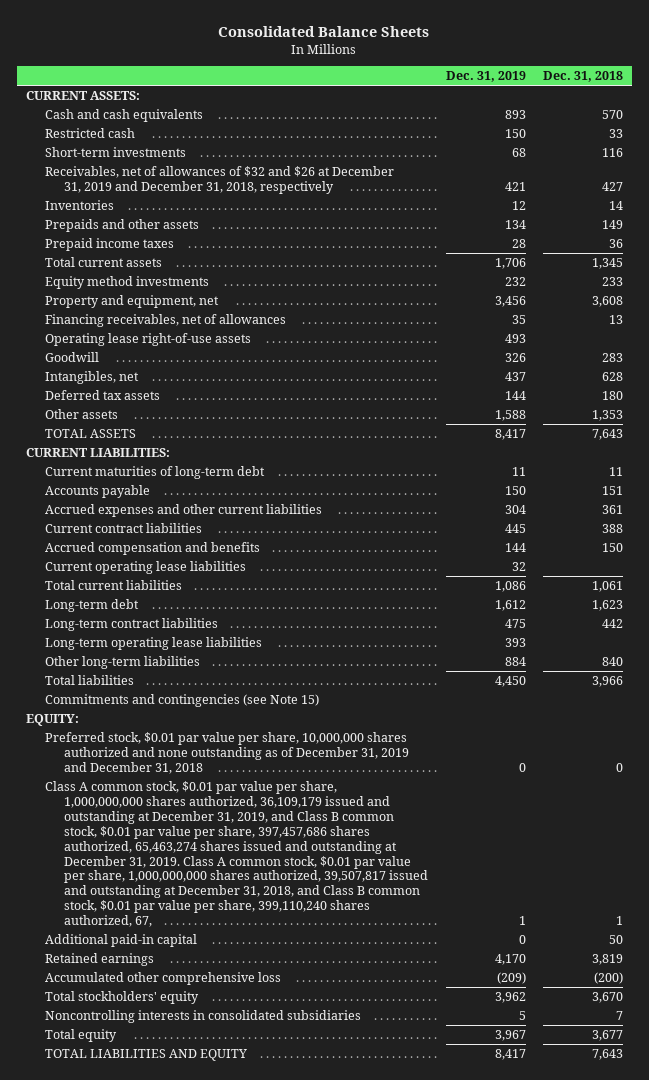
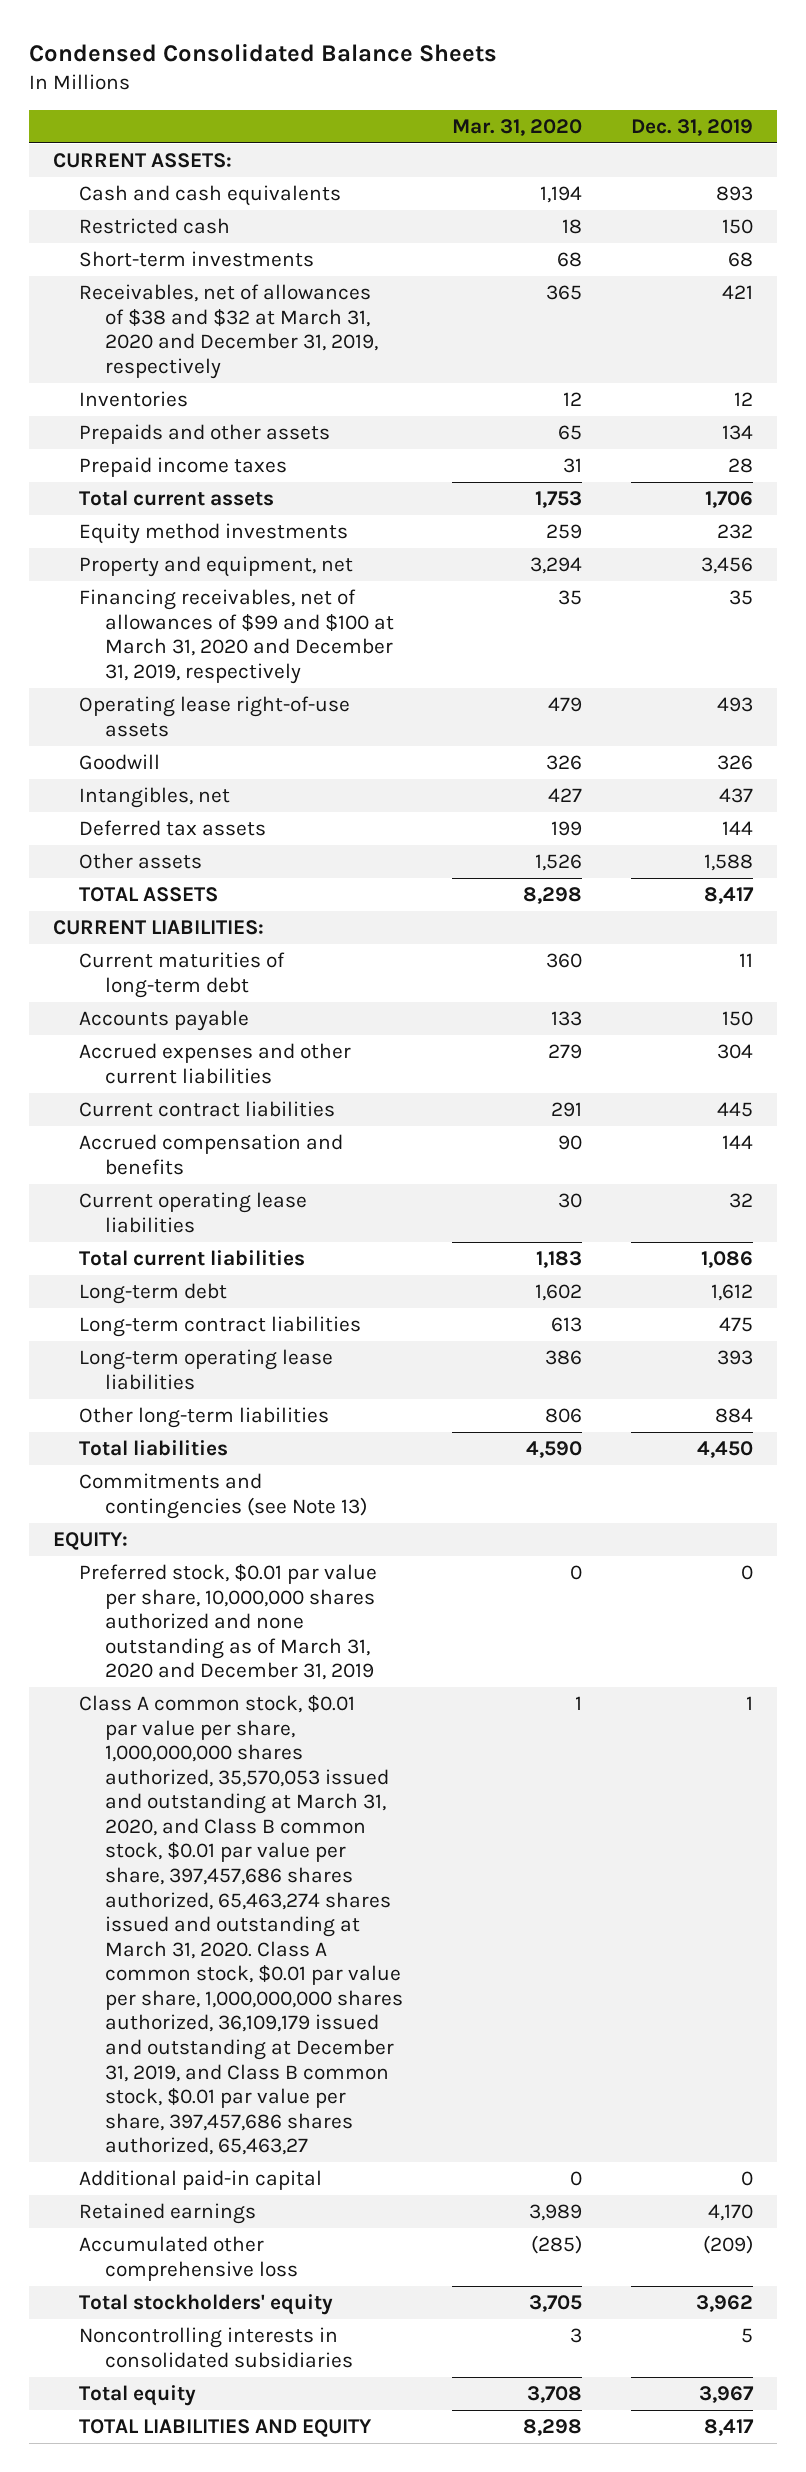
- Consolidated Balance Sheets
+ Condensed Consolidated Balance Sheets
- | Dec. 31, 2019 | Dec. 31, 2018
+ | Mar. 31, 2020 | Dec. 31, 2019
- Receivables, net of allowances of $32 and $26 at December 31, 2019 and December 31, 2018, respectively | 421 | 427
+ Receivables, net of allowances of $38 and $32 at March 31, 2020 and December 31, 2019, respectively | 365 | 421
- Financing receivables, net of allowances | 35 | 13
+ Financing receivables, net of allowances of $99 and $100 at March 31, 2020 and December 31, 2019, respectively | 35 | 35
- Commitments and contingencies (see Note 15)
+ Commitments and contingencies (see Note 13)
- Preferred stock, $0.01 par value per share, 10,000,000 shares authorized and none outstanding as of December 31, 2019 and December 31, 2018 | 0 | 0
- Class A common stock, $0.01 par value per share, 1,000,000,000 shares authorized, 36,109,179 issued and outstanding at December 31, 2019, and Class B common stock, $0.01 par value per share, 397,457,686 shares authorized, 65,463,274 shares issued and outstanding at December 31, 2019. Class A common stock, $0.01 par value per share, 1,000,000,000 shares authorized, 39,507,817 issued and outstanding at December 31, 2018, and Class B common stock, $0.01 par value per share, 399,110,240 shares authorized, 67, | 1 | 1
+ Preferred stock, $0.01 par value per share, 10,000,000 shares authorized and none outstanding as of March 31, 2020 and December 31, 2019 | 0 | 0
+ Class A common stock, $0.01 par value per share, 1,000,000,000 shares authorized, 35,570,053 issued and outstanding at March 31, 2020, and Class B common stock, $0.01 par value per share, 397,457,686 shares authorized, 65,463,274 shares issued and outstanding at March 31, 2020. Class A common stock, $0.01 par value per share, 1,000,000,000 shares authorized, 36,109,179 issued and outstanding at December 31, 2019, and Class B common stock, $0.01 par value per share, 397,457,686 shares authorized, 65,463,27 | 1 | 1

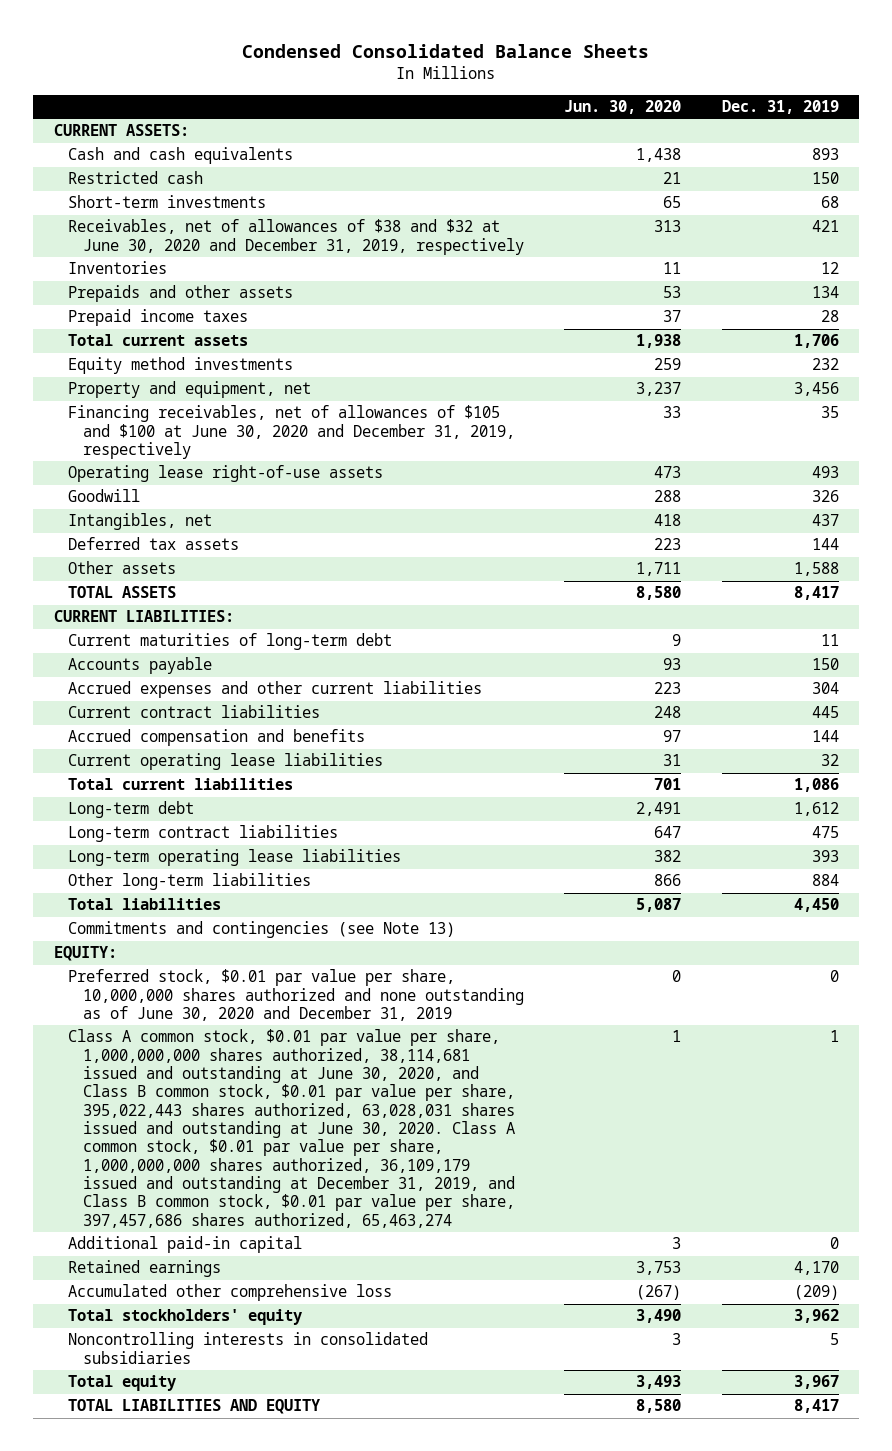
- | Mar. 31, 2020 | Dec. 31, 2019
+ | Jun. 30, 2020 | Dec. 31, 2019
- Receivables, net of allowances of $38 and $32 at March 31, 2020 and December 31, 2019, respectively | 365 | 421
+ Receivables, net of allowances of $38 and $32 at June 30, 2020 and December 31, 2019, respectively | 313 | 421
- Financing receivables, net of allowances of $99 and $100 at March 31, 2020 and December 31, 2019, respectively | 35 | 35
+ Financing receivables, net of allowances of $105 and $100 at June 30, 2020 and December 31, 2019, respectively | 33 | 35
- Preferred stock, $0.01 par value per share, 10,000,000 shares authorized and none outstanding as of March 31, 2020 and December 31, 2019 | 0 | 0
- Class A common stock, $0.01 par value per share, 1,000,000,000 shares authorized, 35,570,053 issued and outstanding at March 31, 2020, and Class B common stock, $0.01 par value per share, 397,457,686 shares authorized, 65,463,274 shares issued and outstanding at March 31, 2020. Class A common stock, $0.01 par value per share, 1,000,000,000 shares authorized, 36,109,179 issued and outstanding at December 31, 2019, and Class B common stock, $0.01 par value per share, 397,457,686 shares authorized, 65,463,27 | 1 | 1
+ Preferred stock, $0.01 par value per share, 10,000,000 shares authorized and none outstanding as of June 30, 2020 and December 31, 2019 | 0 | 0
+ Class A common stock, $0.01 par value per share, 1,000,000,000 shares authorized, 38,114,681 issued and outstanding at June 30, 2020, and Class B common stock, $0.01 par value per share, 395,022,443 shares authorized, 63,028,031 shares issued and outstanding at June 30, 2020. Class A common stock, $0.01 par value per share, 1,000,000,000 shares authorized, 36,109,179 issued and outstanding at December 31, 2019, and Class B common stock, $0.01 par value per share, 397,457,686 shares authorized, 65,463,274 | 1 | 1

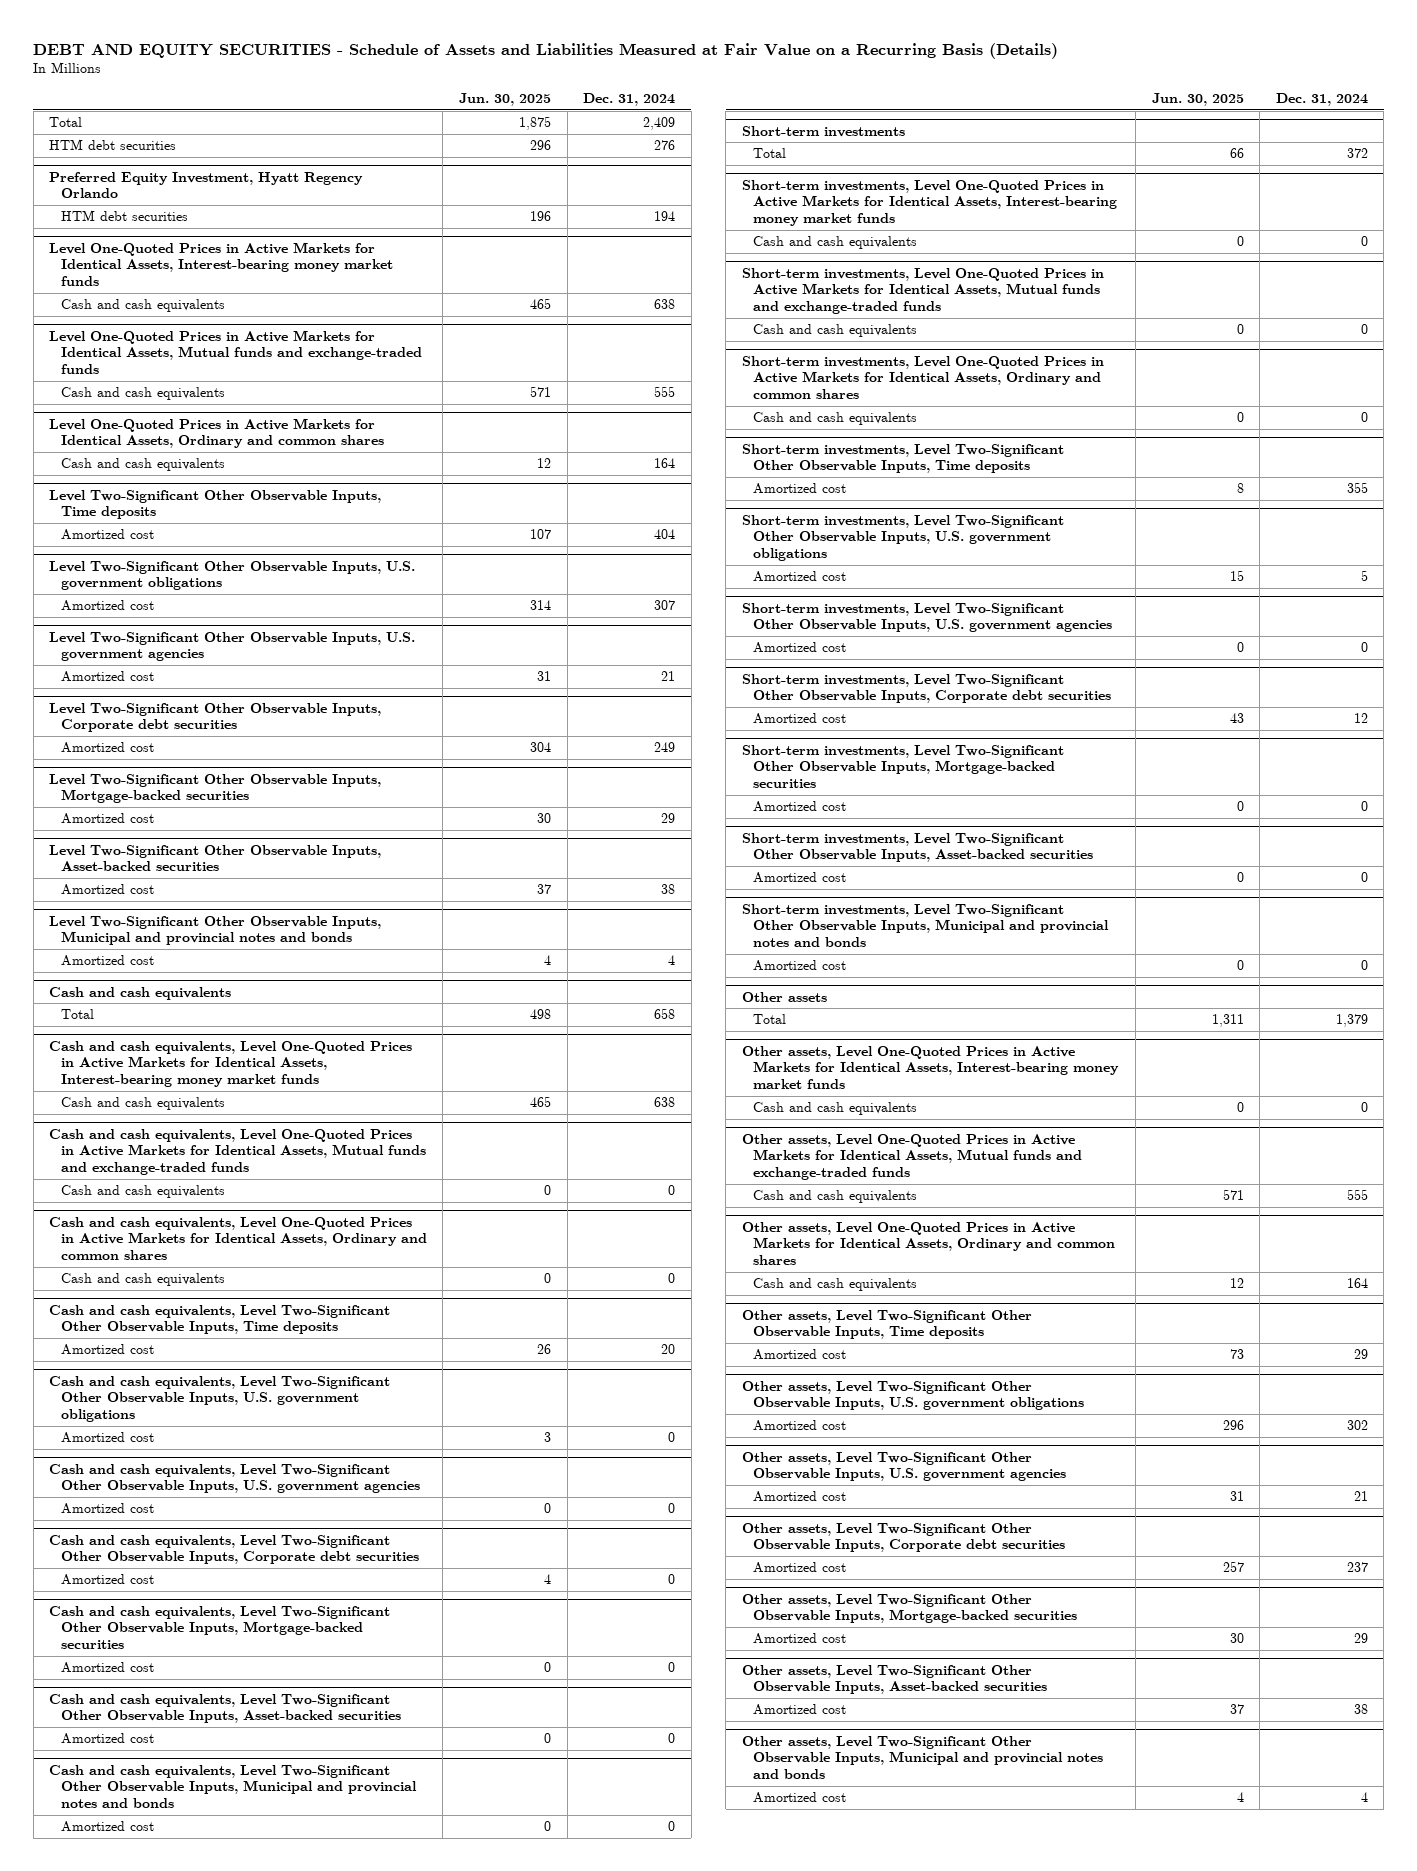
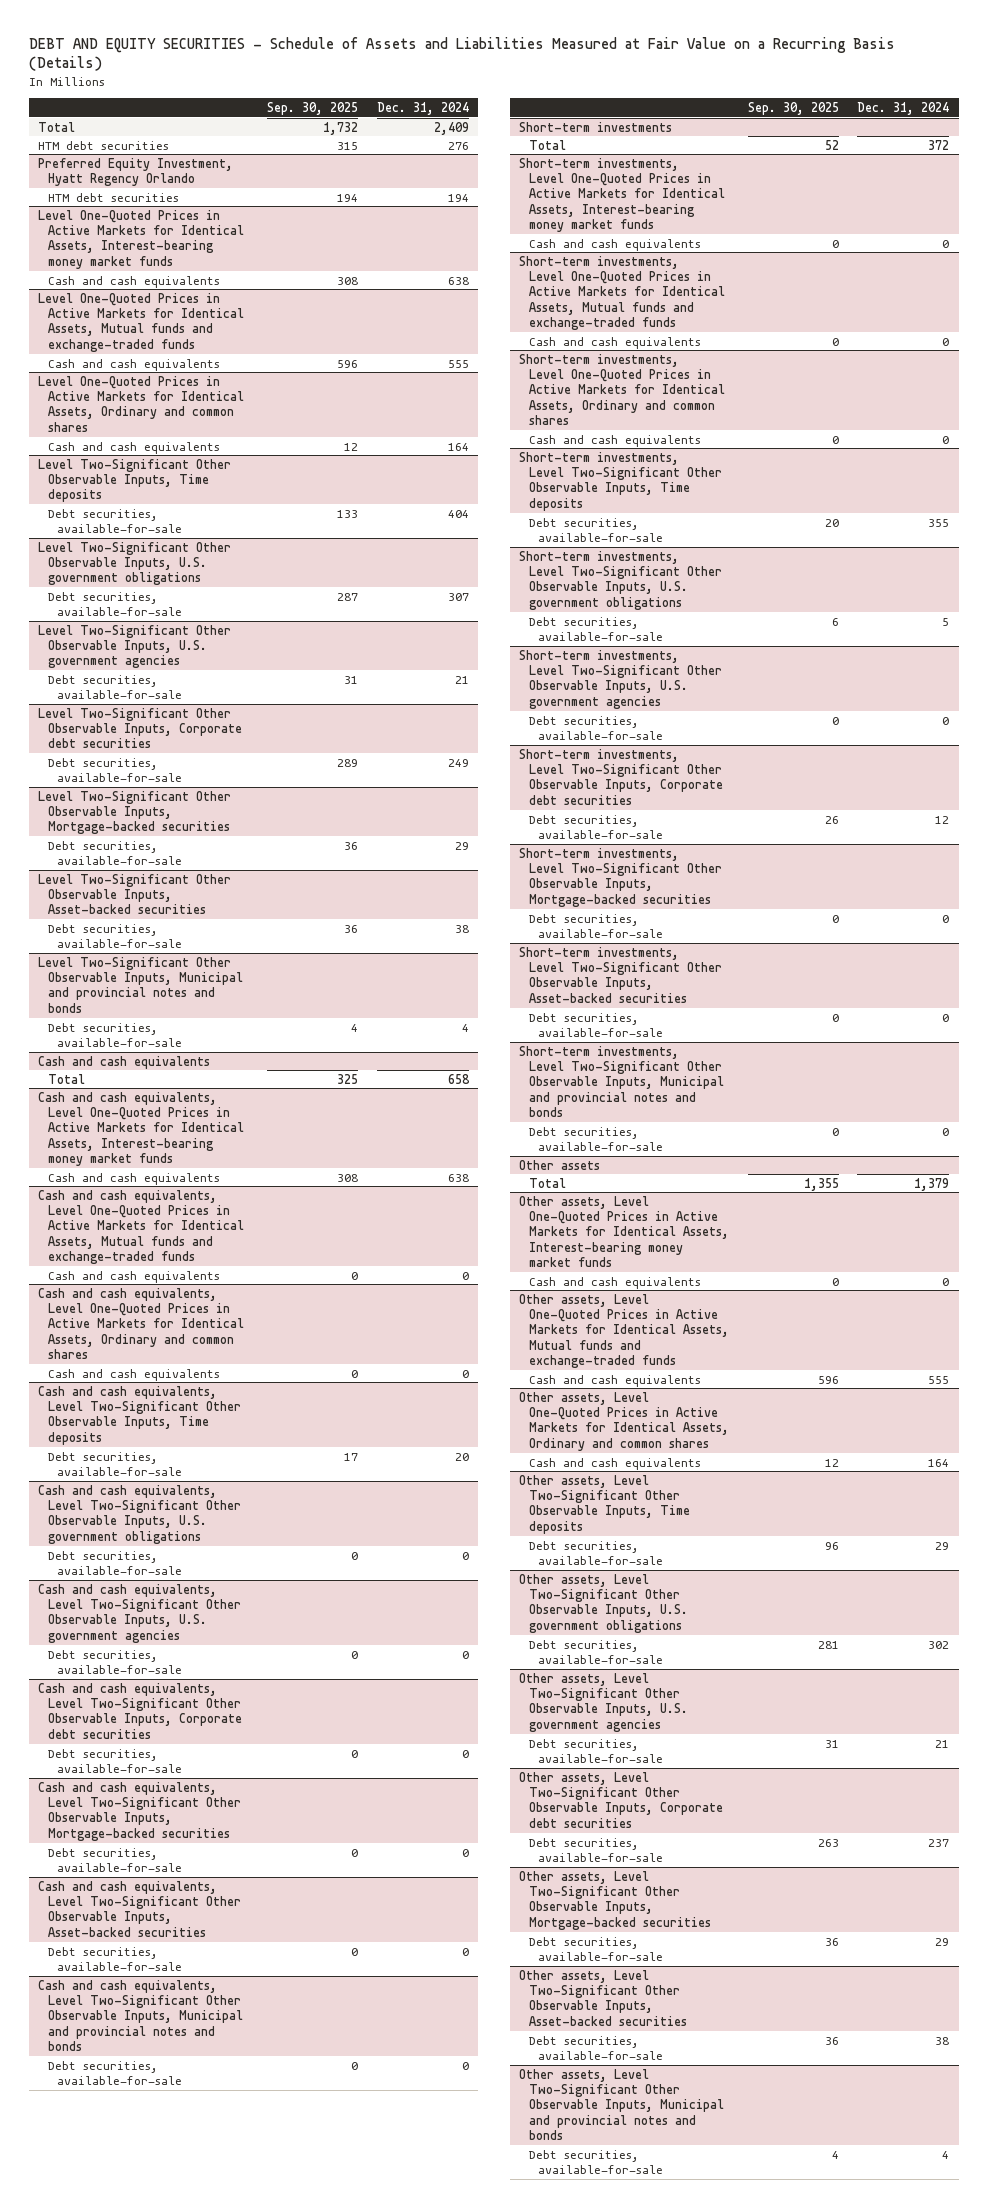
- | Jun. 30, 2025 | Dec. 31, 2024
+ | Sep. 30, 2025 | Dec. 31, 2024
@ Level Two-Significant Other Observable Inputs, Time deposits
- Amortized cost | 107 | 404
+ Debt securities, available-for-sale | 133 | 404
@ Level Two-Significant Other Observable Inputs, U.S. government obligations
- Amortized cost | 314 | 307
+ Debt securities, available-for-sale | 287 | 307
@ Level Two-Significant Other Observable Inputs, U.S. government agencies
- Amortized cost | 31 | 21
+ Debt securities, available-for-sale | 31 | 21
@ Level Two-Significant Other Observable Inputs, Corporate debt securities
- Amortized cost | 304 | 249
+ Debt securities, available-for-sale | 289 | 249
@ Level Two-Significant Other Observable Inputs, Mortgage-backed securities
- Amortized cost | 30 | 29
+ Debt securities, available-for-sale | 36 | 29
@ Level Two-Significant Other Observable Inputs, Asset-backed securities
- Amortized cost | 37 | 38
+ Debt securities, available-for-sale | 36 | 38
@ Level Two-Significant Other Observable Inputs, Municipal and provincial notes and bonds
- Amortized cost | 4 | 4
+ Debt securities, available-for-sale | 4 | 4
@ Cash and cash equivalents, Level Two-Significant Other Observable Inputs, Time deposits
- Amortized cost | 26 | 20
+ Debt securities, available-for-sale | 17 | 20
@ Cash and cash equivalents, Level Two-Significant Other Observable Inputs, U.S. government obligations
- Amortized cost | 3 | 0
+ Debt securities, available-for-sale | 0 | 0
@ Cash and cash equivalents, Level Two-Significant Other Observable Inputs, U.S. government agencies
- Amortized cost | 0 | 0
+ Debt securities, available-for-sale | 0 | 0
@ Cash and cash equivalents, Level Two-Significant Other Observable Inputs, Corporate debt securities
- Amortized cost | 4 | 0
+ Debt securities, available-for-sale | 0 | 0
@ Cash and cash equivalents, Level Two-Significant Other Observable Inputs, Mortgage-backed securities
- Amortized cost | 0 | 0
+ Debt securities, available-for-sale | 0 | 0
@ Cash and cash equivalents, Level Two-Significant Other Observable Inputs, Asset-backed securities
- Amortized cost | 0 | 0
+ Debt securities, available-for-sale | 0 | 0
@ Cash and cash equivalents, Level Two-Significant Other Observable Inputs, Municipal and provincial notes and bonds
- Amortized cost | 0 | 0
+ Debt securities, available-for-sale | 0 | 0
@ Short-term investments, Level Two-Significant Other Observable Inputs, Time deposits
- Amortized cost | 8 | 355
+ Debt securities, available-for-sale | 20 | 355
@ Short-term investments, Level Two-Significant Other Observable Inputs, U.S. government obligations
- Amortized cost | 15 | 5
+ Debt securities, available-for-sale | 6 | 5
@ Short-term investments, Level Two-Significant Other Observable Inputs, U.S. government agencies
- Amortized cost | 0 | 0
+ Debt securities, available-for-sale | 0 | 0
@ Short-term investments, Level Two-Significant Other Observable Inputs, Corporate debt securities
- Amortized cost | 43 | 12
+ Debt securities, available-for-sale | 26 | 12
@ Short-term investments, Level Two-Significant Other Observable Inputs, Mortgage-backed securities
- Amortized cost | 0 | 0
+ Debt securities, available-for-sale | 0 | 0
@ Short-term investments, Level Two-Significant Other Observable Inputs, Asset-backed securities
- Amortized cost | 0 | 0
+ Debt securities, available-for-sale | 0 | 0
@ Short-term investments, Level Two-Significant Other Observable Inputs, Municipal and provincial notes and bonds
- Amortized cost | 0 | 0
+ Debt securities, available-for-sale | 0 | 0
@ Other assets, Level Two-Significant Other Observable Inputs, Time deposits
- Amortized cost | 73 | 29
+ Debt securities, available-for-sale | 96 | 29
@ Other assets, Level Two-Significant Other Observable Inputs, U.S. government obligations
- Amortized cost | 296 | 302
+ Debt securities, available-for-sale | 281 | 302
@ Other assets, Level Two-Significant Other Observable Inputs, U.S. government agencies
- Amortized cost | 31 | 21
+ Debt securities, available-for-sale | 31 | 21
@ Other assets, Level Two-Significant Other Observable Inputs, Corporate debt securities
- Amortized cost | 257 | 237
+ Debt securities, available-for-sale | 263 | 237
@ Other assets, Level Two-Significant Other Observable Inputs, Mortgage-backed securities
- Amortized cost | 30 | 29
+ Debt securities, available-for-sale | 36 | 29
@ Other assets, Level Two-Significant Other Observable Inputs, Asset-backed securities
- Amortized cost | 37 | 38
+ Debt securities, available-for-sale | 36 | 38
@ Other assets, Level Two-Significant Other Observable Inputs, Municipal and provincial notes and bonds
- Amortized cost | 4 | 4
+ Debt securities, available-for-sale | 4 | 4

